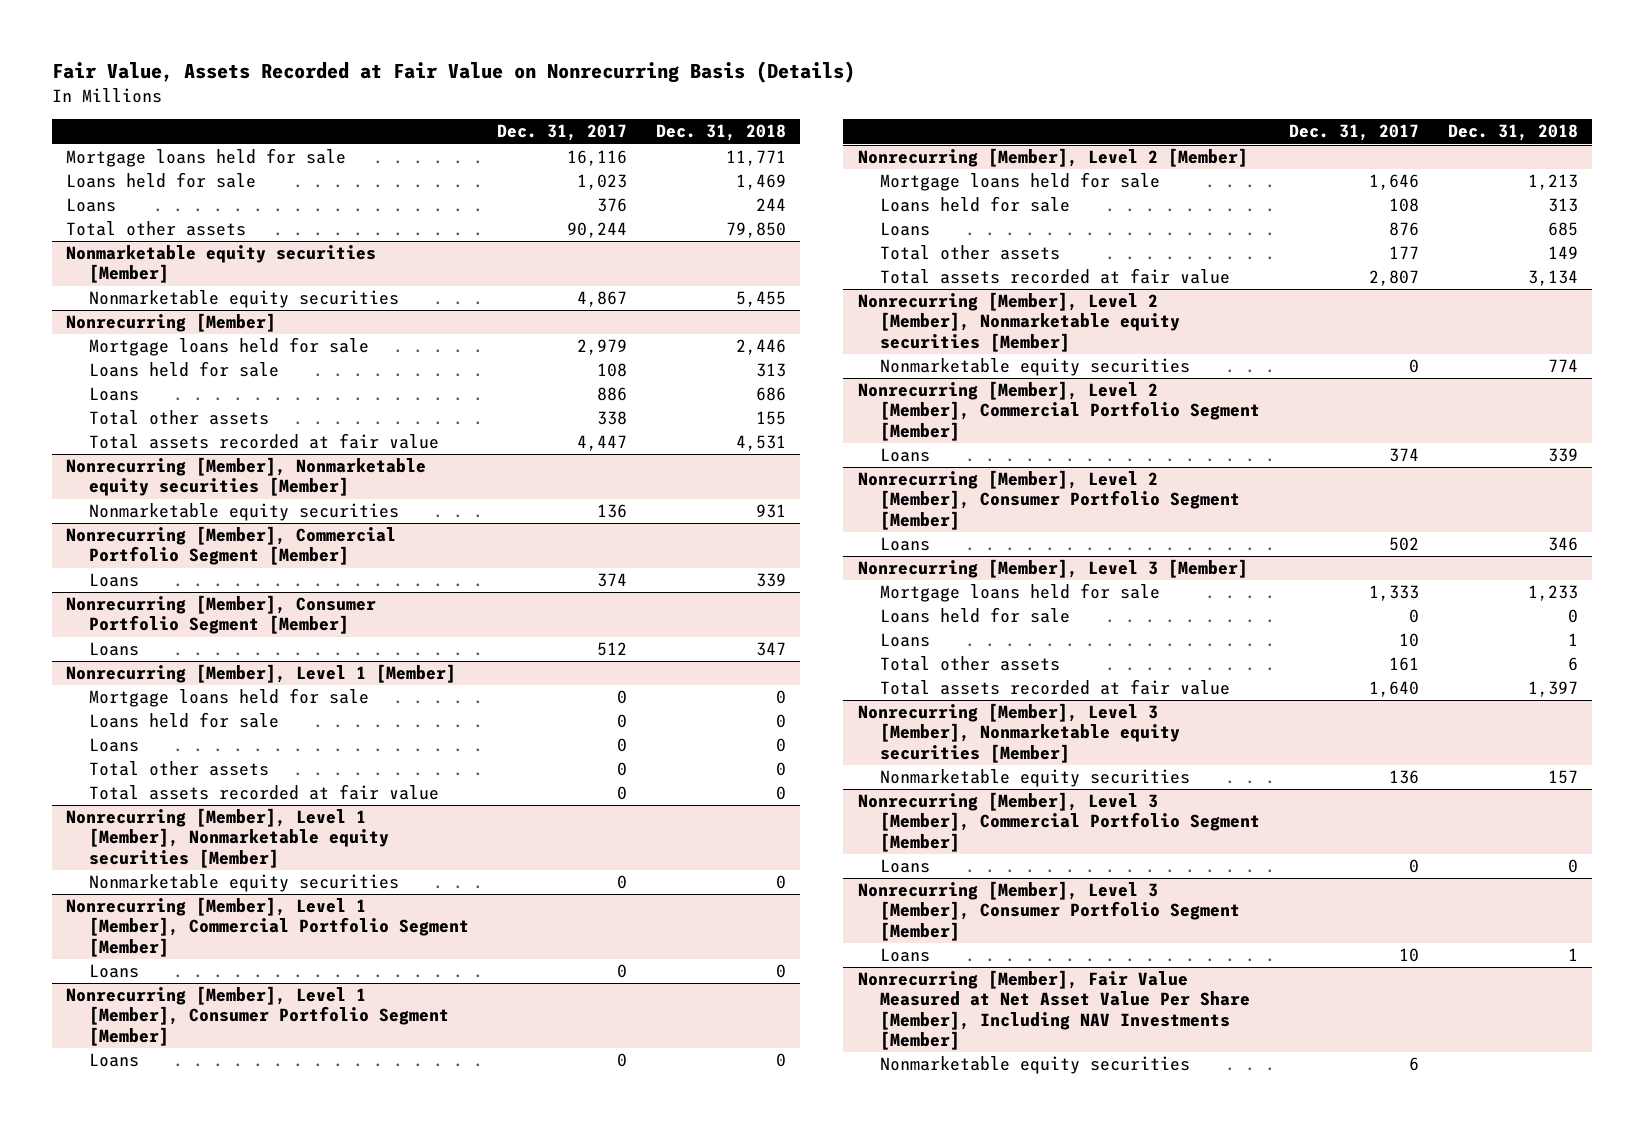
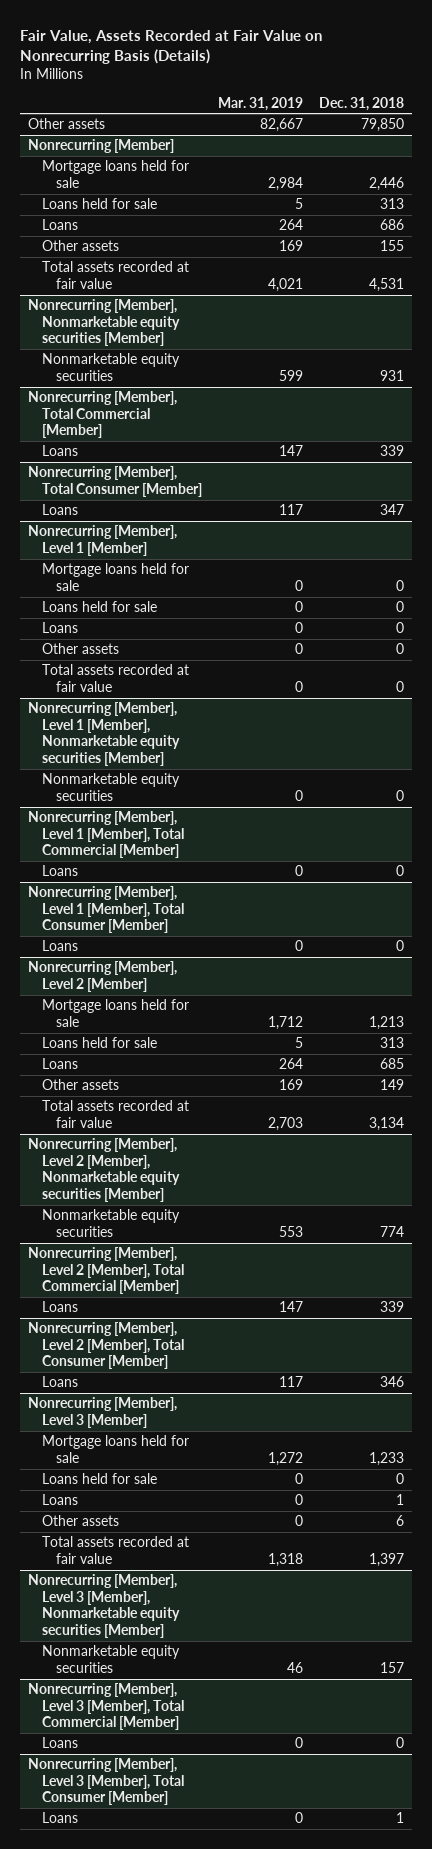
- | Dec. 31, 2017 | Dec. 31, 2018
+ | Mar. 31, 2019 | Dec. 31, 2018
- Mortgage loans held for sale | 16,116 | 11,771
- Loans held for sale | 1,023 | 1,469
- Loans | 376 | 244
- Total other assets | 90,244 | 79,850
- Nonmarketable equity securities [Member]
- Nonmarketable equity securities | 4,867 | 5,455
+ Other assets | 82,667 | 79,850
@ Nonrecurring [Member]
- Total other assets | 338 | 155
+ Other assets | 169 | 155
- Nonrecurring [Member], Commercial Portfolio Segment [Member]
+ Nonrecurring [Member], Total Commercial [Member]
- Nonrecurring [Member], Consumer Portfolio Segment [Member]
+ Nonrecurring [Member], Total Consumer [Member]
@ Nonrecurring [Member], Level 1 [Member]
- Total other assets | 0 | 0
+ Other assets | 0 | 0
- Nonrecurring [Member], Level 1 [Member], Commercial Portfolio Segment [Member]
+ Nonrecurring [Member], Level 1 [Member], Total Commercial [Member]
- Nonrecurring [Member], Level 1 [Member], Consumer Portfolio Segment [Member]
+ Nonrecurring [Member], Level 1 [Member], Total Consumer [Member]
@ Nonrecurring [Member], Level 2 [Member]
- Total other assets | 177 | 149
+ Other assets | 169 | 149
- Nonrecurring [Member], Level 2 [Member], Commercial Portfolio Segment [Member]
+ Nonrecurring [Member], Level 2 [Member], Total Commercial [Member]
- Nonrecurring [Member], Level 2 [Member], Consumer Portfolio Segment [Member]
+ Nonrecurring [Member], Level 2 [Member], Total Consumer [Member]
@ Nonrecurring [Member], Level 3 [Member]
- Total other assets | 161 | 6
+ Other assets | 0 | 6
- Nonrecurring [Member], Level 3 [Member], Commercial Portfolio Segment [Member]
+ Nonrecurring [Member], Level 3 [Member], Total Commercial [Member]
- Nonrecurring [Member], Level 3 [Member], Consumer Portfolio Segment [Member]
+ Nonrecurring [Member], Level 3 [Member], Total Consumer [Member]
- Nonrecurring [Member], Fair Value Measured at Net Asset Value Per Share [Member], Including NAV Investments [Member]
- Nonmarketable equity securities | 6 |

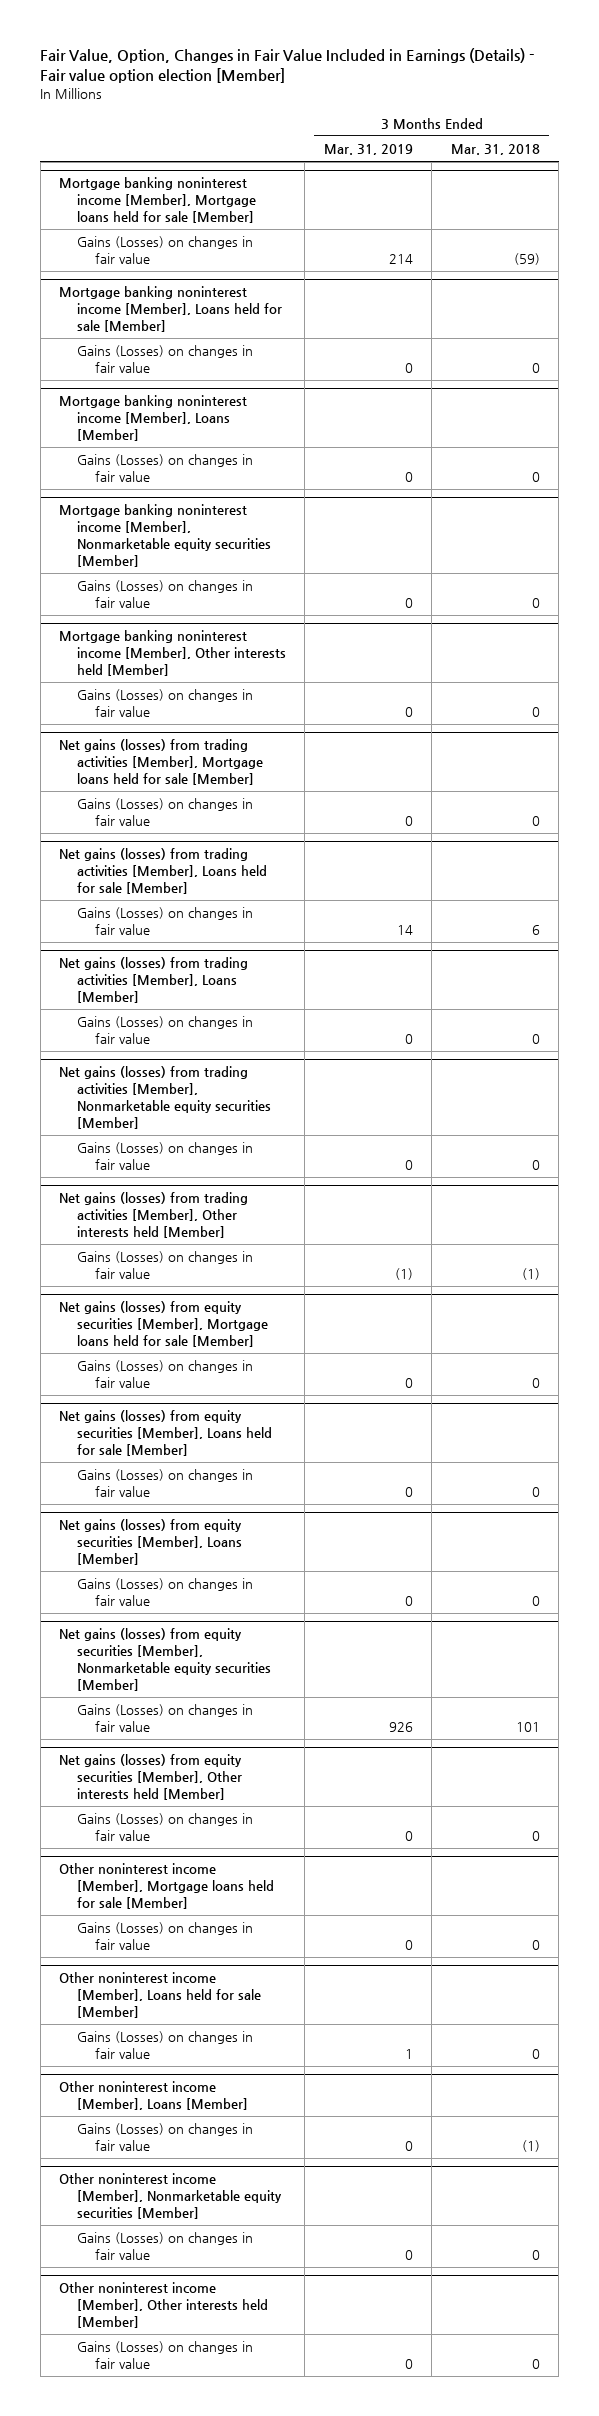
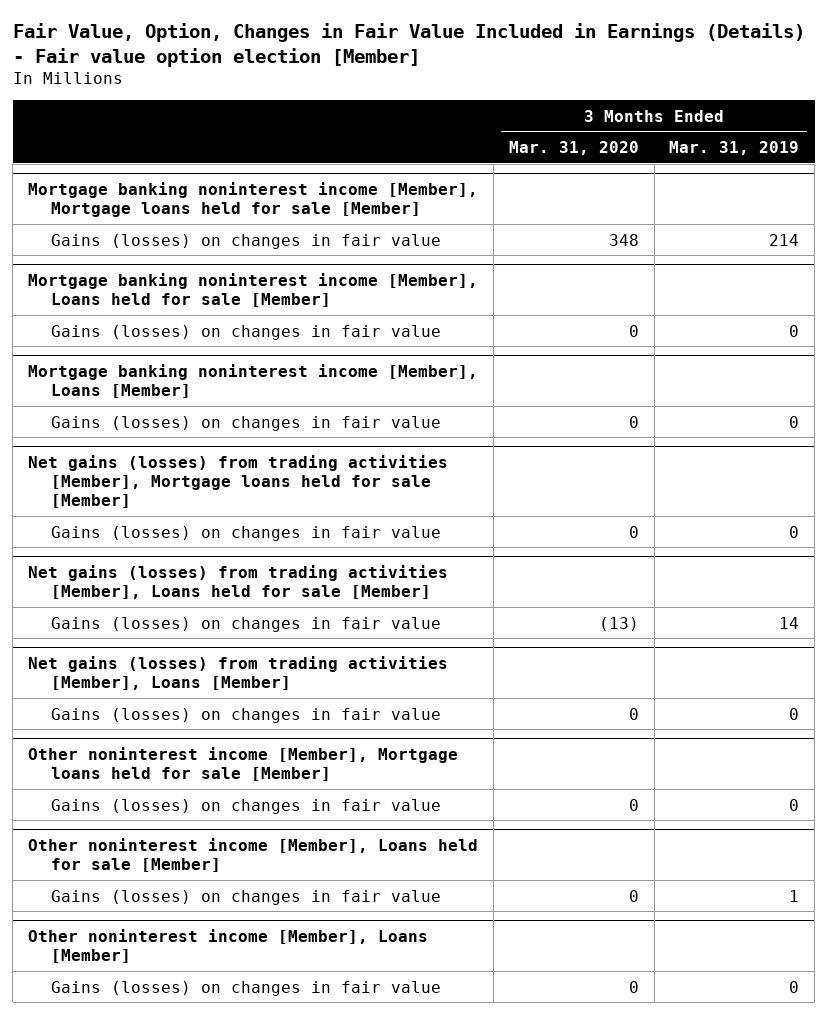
- | 3 Months Ended Mar. 31, 2019 | 3 Months Ended Mar. 31, 2018
+ | 3 Months Ended Mar. 31, 2020 | 3 Months Ended Mar. 31, 2019
@ Mortgage banking noninterest income [Member], Mortgage loans held for sale [Member]
- Gains (Losses) on changes in fair value | 214 | (59)
+ Gains (losses) on changes in fair value | 348 | 214
@ Mortgage banking noninterest income [Member], Loans held for sale [Member]
- Gains (Losses) on changes in fair value | 0 | 0
+ Gains (losses) on changes in fair value | 0 | 0
@ Mortgage banking noninterest income [Member], Loans [Member]
- Gains (Losses) on changes in fair value | 0 | 0
- Mortgage banking noninterest income [Member], Nonmarketable equity securities [Member]
- Gains (Losses) on changes in fair value | 0 | 0
- Mortgage banking noninterest income [Member], Other interests held [Member]
- Gains (Losses) on changes in fair value | 0 | 0
@ Mortgage banking noninterest income [Member], Loans [Member]
+ Gains (losses) on changes in fair value | 0 | 0
@ Net gains (losses) from trading activities [Member], Mortgage loans held for sale [Member]
- Gains (Losses) on changes in fair value | 0 | 0
+ Gains (losses) on changes in fair value | 0 | 0
@ Net gains (losses) from trading activities [Member], Loans held for sale [Member]
- Gains (Losses) on changes in fair value | 14 | 6
+ Gains (losses) on changes in fair value | (13) | 14
@ Net gains (losses) from trading activities [Member], Loans [Member]
- Gains (Losses) on changes in fair value | 0 | 0
- Net gains (losses) from trading activities [Member], Nonmarketable equity securities [Member]
- Gains (Losses) on changes in fair value | 0 | 0
- Net gains (losses) from trading activities [Member], Other interests held [Member]
- Gains (Losses) on changes in fair value | (1) | (1)
- Net gains (losses) from equity securities [Member], Mortgage loans held for sale [Member]
- Gains (Losses) on changes in fair value | 0 | 0
- Net gains (losses) from equity securities [Member], Loans held for sale [Member]
- Gains (Losses) on changes in fair value | 0 | 0
- Net gains (losses) from equity securities [Member], Loans [Member]
- Gains (Losses) on changes in fair value | 0 | 0
- Net gains (losses) from equity securities [Member], Nonmarketable equity securities [Member]
- Gains (Losses) on changes in fair value | 926 | 101
- Net gains (losses) from equity securities [Member], Other interests held [Member]
- Gains (Losses) on changes in fair value | 0 | 0
@ Net gains (losses) from trading activities [Member], Loans [Member]
+ Gains (losses) on changes in fair value | 0 | 0
@ Other noninterest income [Member], Mortgage loans held for sale [Member]
- Gains (Losses) on changes in fair value | 0 | 0
+ Gains (losses) on changes in fair value | 0 | 0
@ Other noninterest income [Member], Loans held for sale [Member]
- Gains (Losses) on changes in fair value | 1 | 0
+ Gains (losses) on changes in fair value | 0 | 1
@ Other noninterest income [Member], Loans [Member]
- Gains (Losses) on changes in fair value | 0 | (1)
- Other noninterest income [Member], Nonmarketable equity securities [Member]
- Gains (Losses) on changes in fair value | 0 | 0
- Other noninterest income [Member], Other interests held [Member]
- Gains (Losses) on changes in fair value | 0 | 0
@ Other noninterest income [Member], Loans [Member]
+ Gains (losses) on changes in fair value | 0 | 0

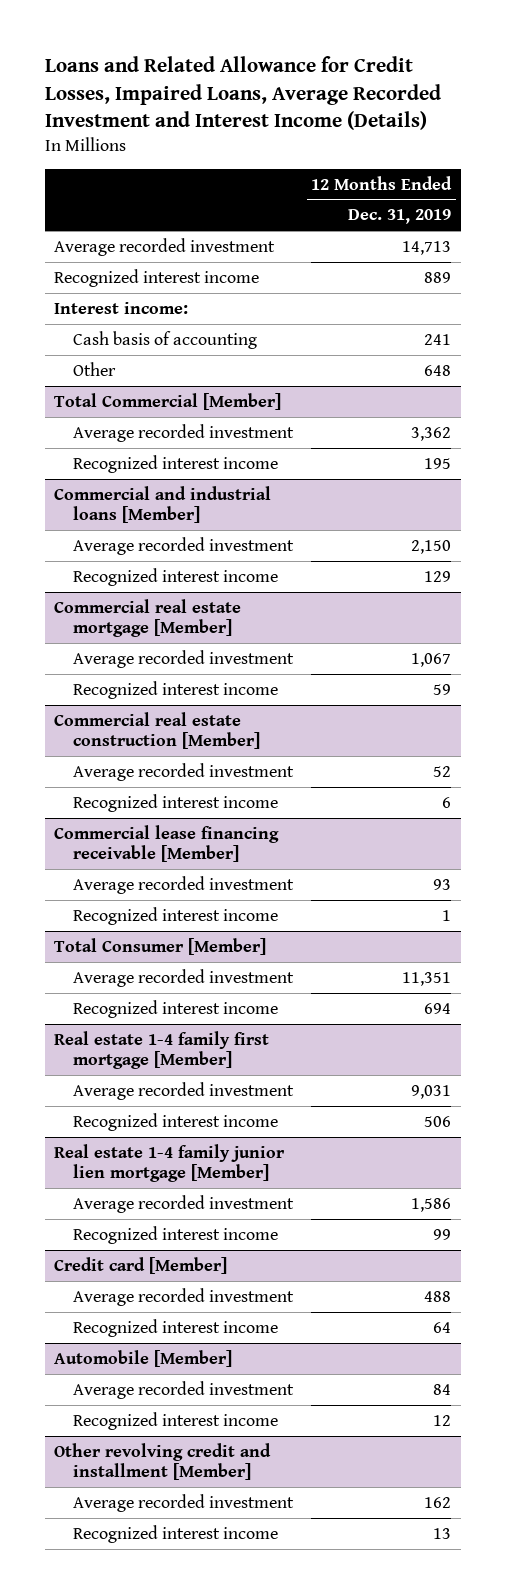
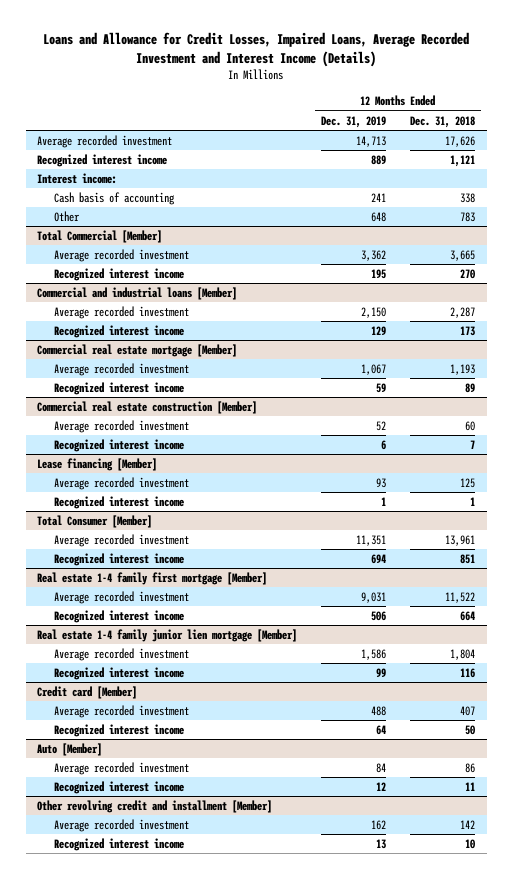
- Loans and Related Allowance for Credit Losses, Impaired Loans, Average Recorded Investment and Interest Income (Details)
+ Loans and Allowance for Credit Losses, Impaired Loans, Average Recorded Investment and Interest Income (Details)
- | 12 Months Ended Dec. 31, 2019
+ | 12 Months Ended Dec. 31, 2019 | 12 Months Ended Dec. 31, 2018
- Commercial lease financing receivable [Member]
+ Lease financing [Member]
- Automobile [Member]
+ Auto [Member]

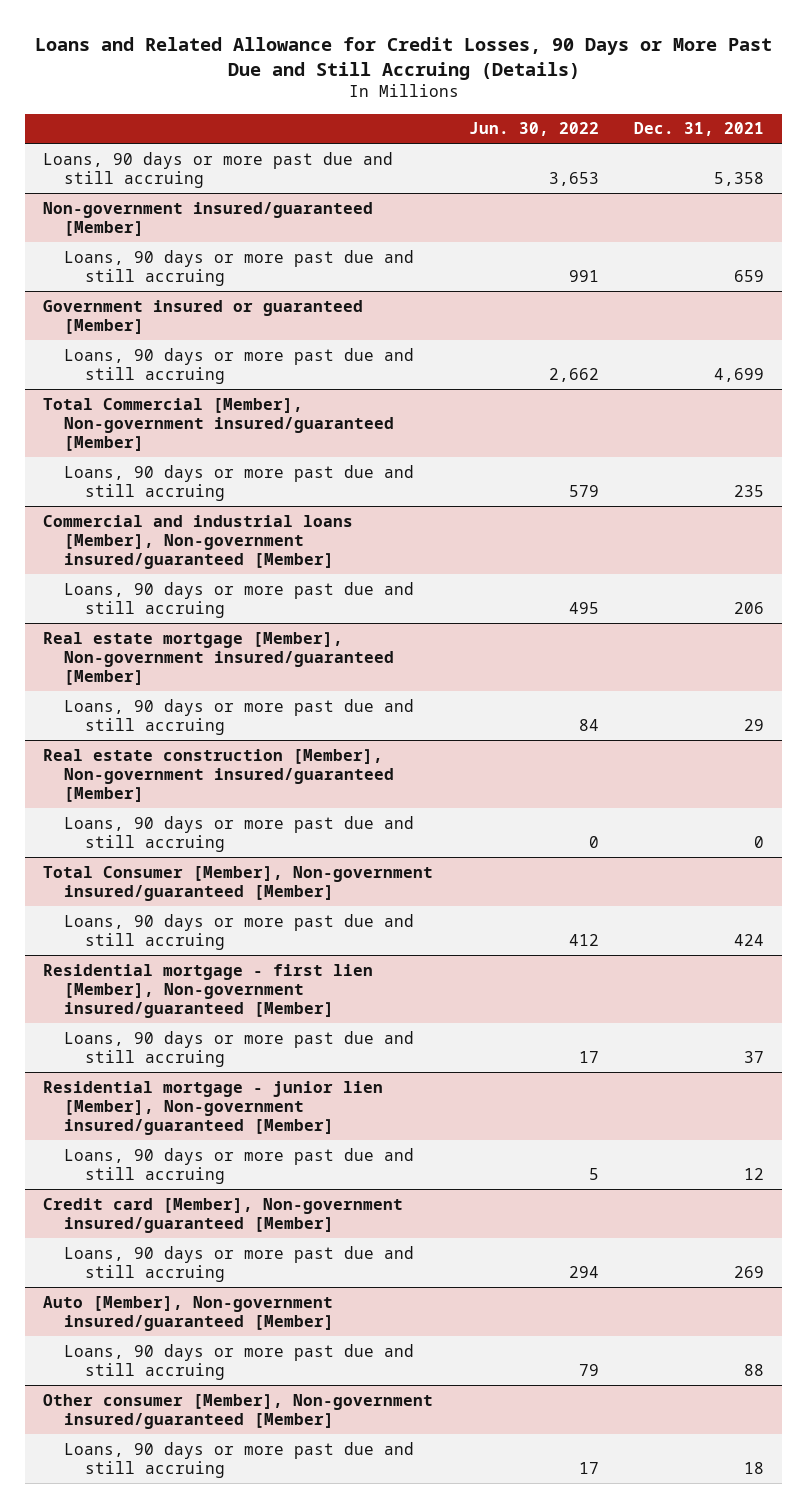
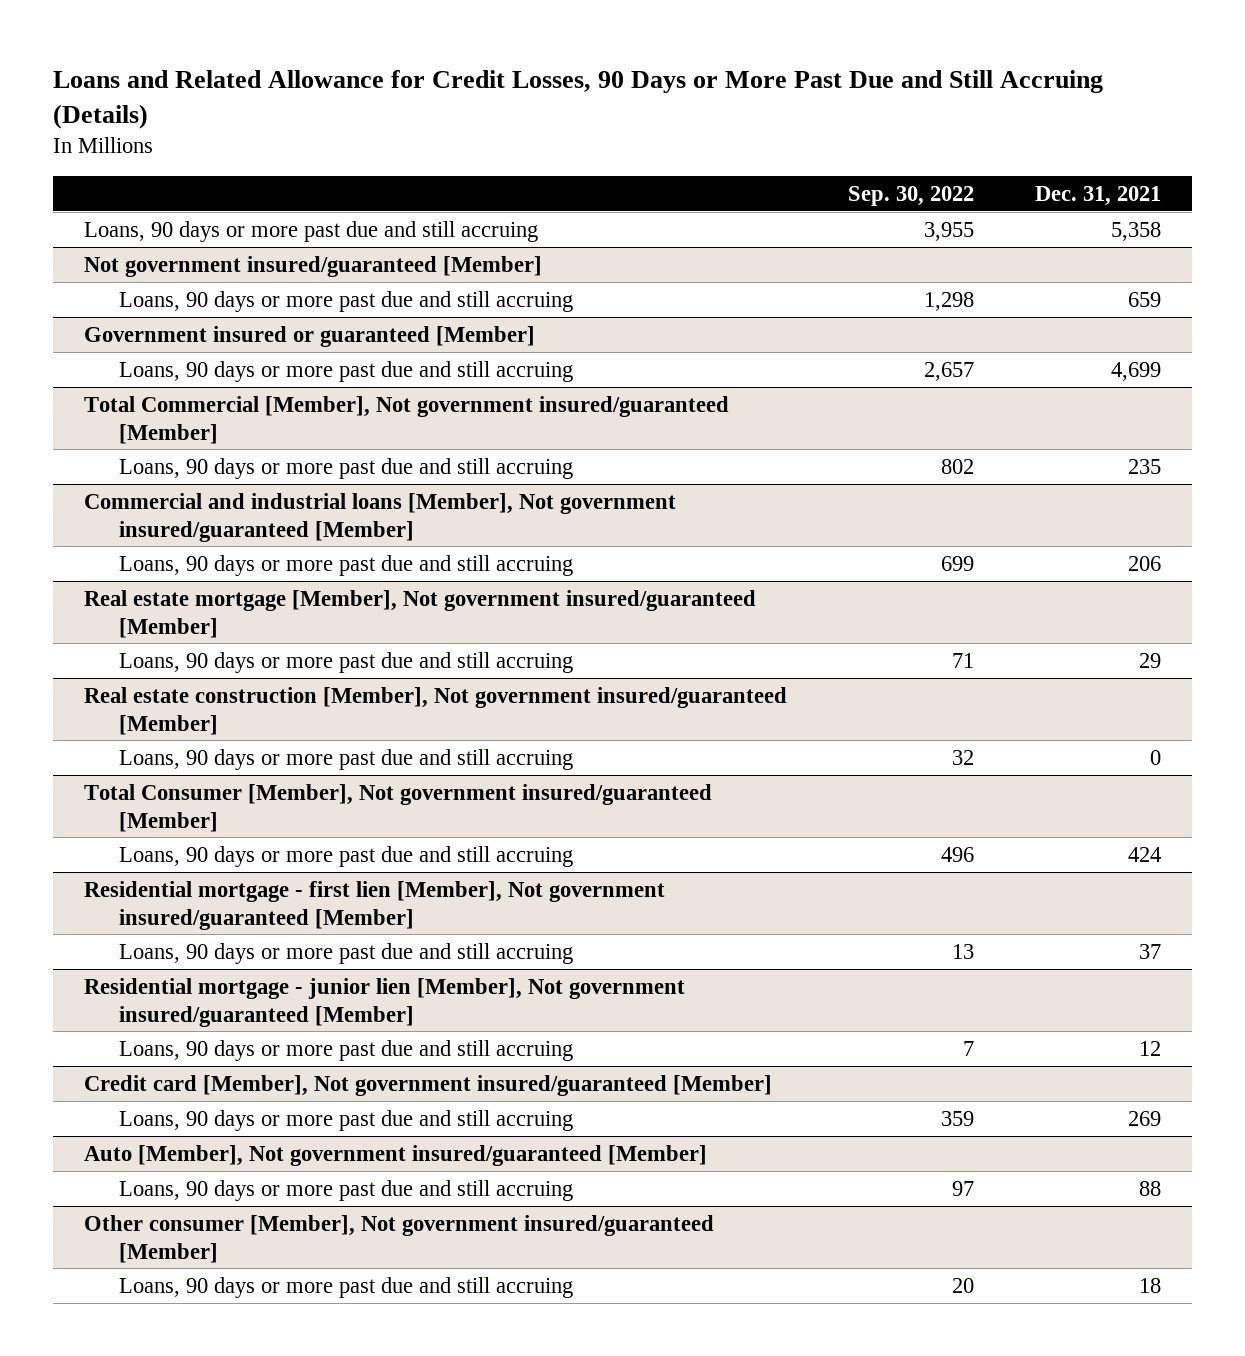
- | Jun. 30, 2022 | Dec. 31, 2021
+ | Sep. 30, 2022 | Dec. 31, 2021
- Non-government insured/guaranteed [Member]
+ Not government insured/guaranteed [Member]
- Total Commercial [Member], Non-government insured/guaranteed [Member]
+ Total Commercial [Member], Not government insured/guaranteed [Member]
- Commercial and industrial loans [Member], Non-government insured/guaranteed [Member]
+ Commercial and industrial loans [Member], Not government insured/guaranteed [Member]
- Real estate mortgage [Member], Non-government insured/guaranteed [Member]
+ Real estate mortgage [Member], Not government insured/guaranteed [Member]
- Real estate construction [Member], Non-government insured/guaranteed [Member]
+ Real estate construction [Member], Not government insured/guaranteed [Member]
- Total Consumer [Member], Non-government insured/guaranteed [Member]
+ Total Consumer [Member], Not government insured/guaranteed [Member]
- Residential mortgage - first lien [Member], Non-government insured/guaranteed [Member]
+ Residential mortgage - first lien [Member], Not government insured/guaranteed [Member]
- Residential mortgage - junior lien [Member], Non-government insured/guaranteed [Member]
+ Residential mortgage - junior lien [Member], Not government insured/guaranteed [Member]
- Credit card [Member], Non-government insured/guaranteed [Member]
+ Credit card [Member], Not government insured/guaranteed [Member]
- Auto [Member], Non-government insured/guaranteed [Member]
+ Auto [Member], Not government insured/guaranteed [Member]
- Other consumer [Member], Non-government insured/guaranteed [Member]
+ Other consumer [Member], Not government insured/guaranteed [Member]

